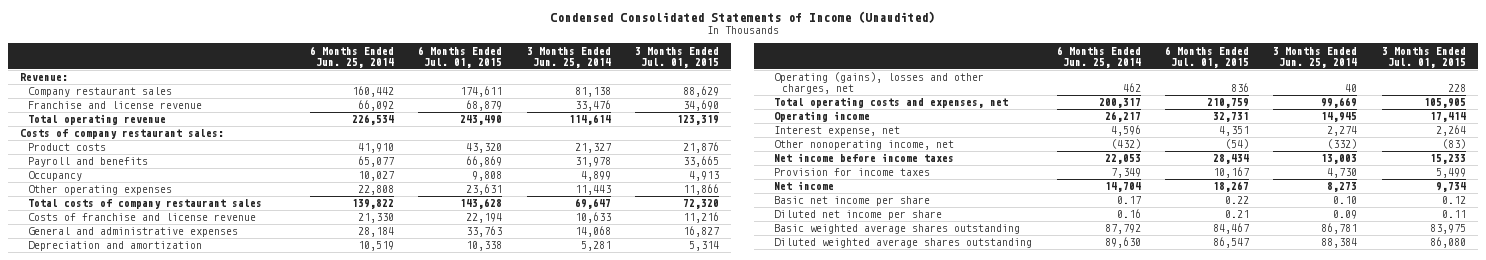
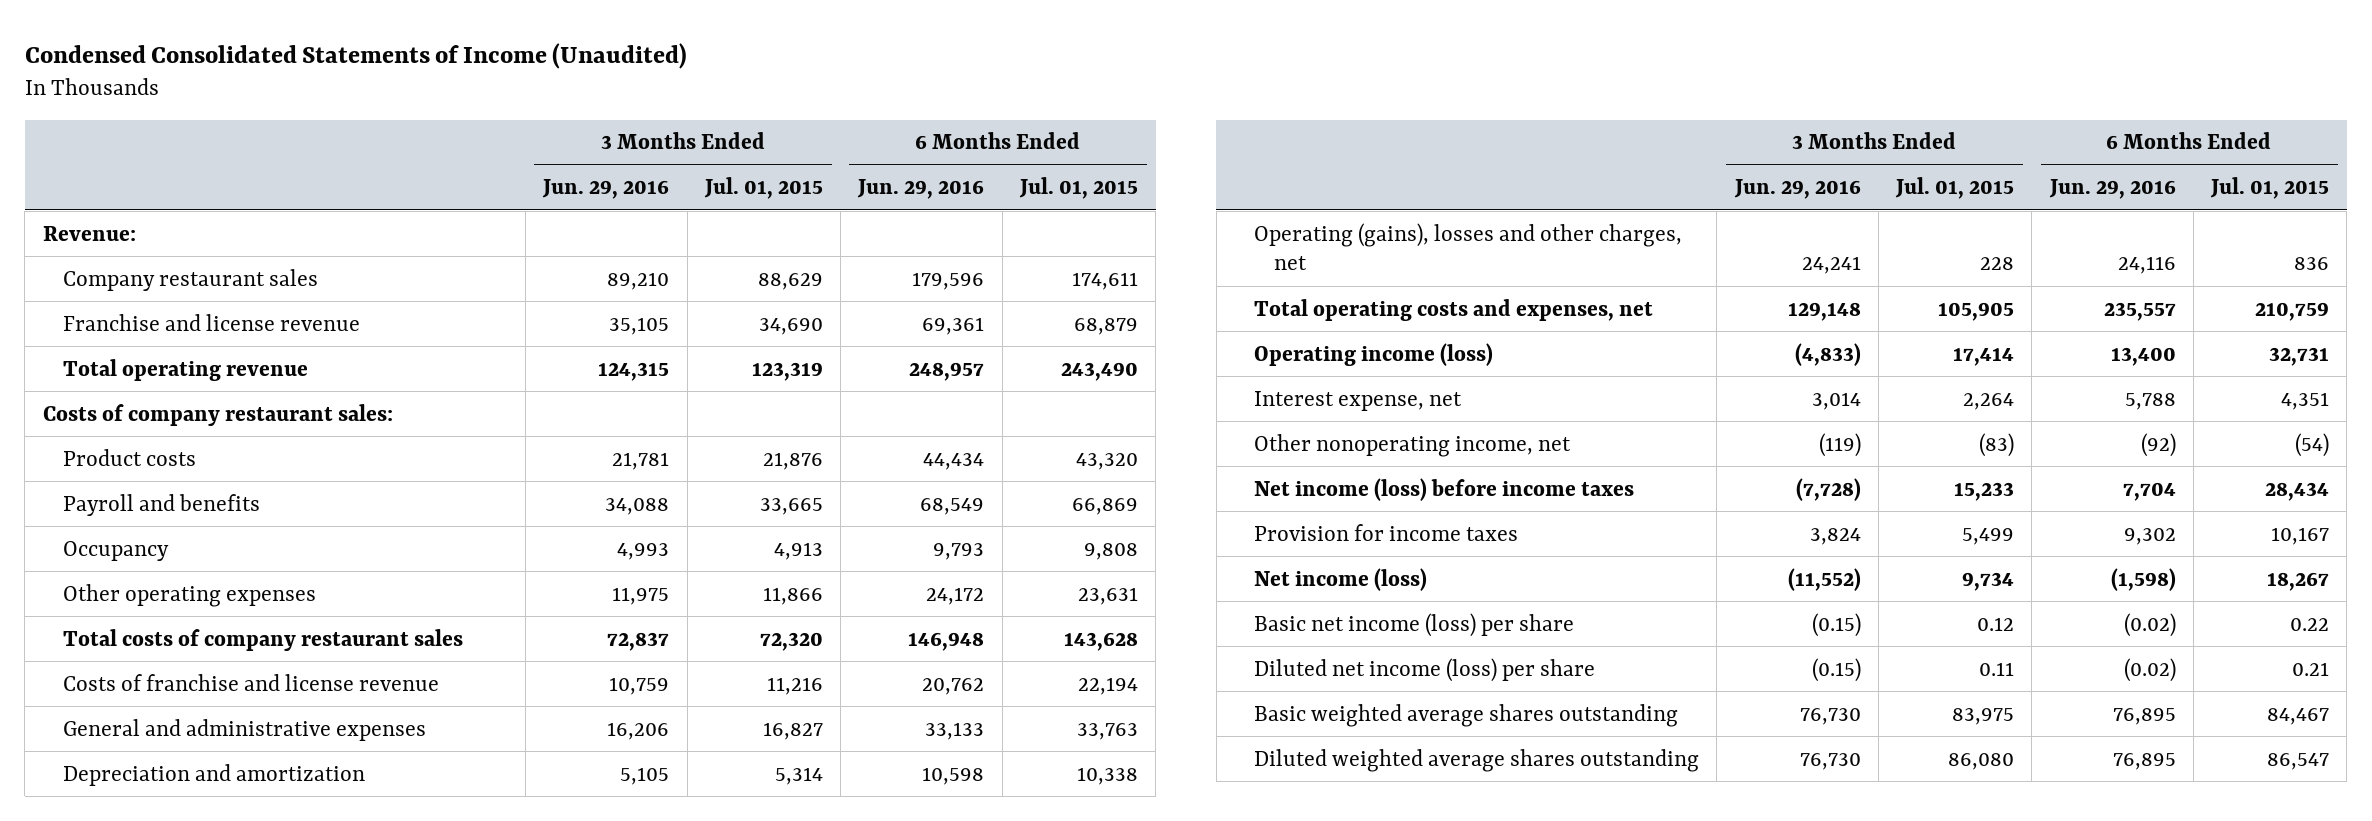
- | 6 Months Ended Jun. 25, 2014 | 6 Months Ended Jul. 01, 2015 | 3 Months Ended Jun. 25, 2014 | 3 Months Ended Jul. 01, 2015
+ | 3 Months Ended Jun. 29, 2016 | 3 Months Ended Jul. 01, 2015 | 6 Months Ended Jun. 29, 2016 | 6 Months Ended Jul. 01, 2015
- Operating income | 26,217 | 32,731 | 14,945 | 17,414
+ Operating income (loss) | (4,833) | 17,414 | 13,400 | 32,731
- Net income before income taxes | 22,053 | 28,434 | 13,003 | 15,233
+ Net income (loss) before income taxes | (7,728) | 15,233 | 7,704 | 28,434
- Net income | 14,704 | 18,267 | 8,273 | 9,734
- Basic net income per share | 0.17 | 0.22 | 0.10 | 0.12
- Diluted net income per share | 0.16 | 0.21 | 0.09 | 0.11
+ Net income (loss) | (11,552) | 9,734 | (1,598) | 18,267
+ Basic net income (loss) per share | (0.15) | 0.12 | (0.02) | 0.22
+ Diluted net income (loss) per share | (0.15) | 0.11 | (0.02) | 0.21

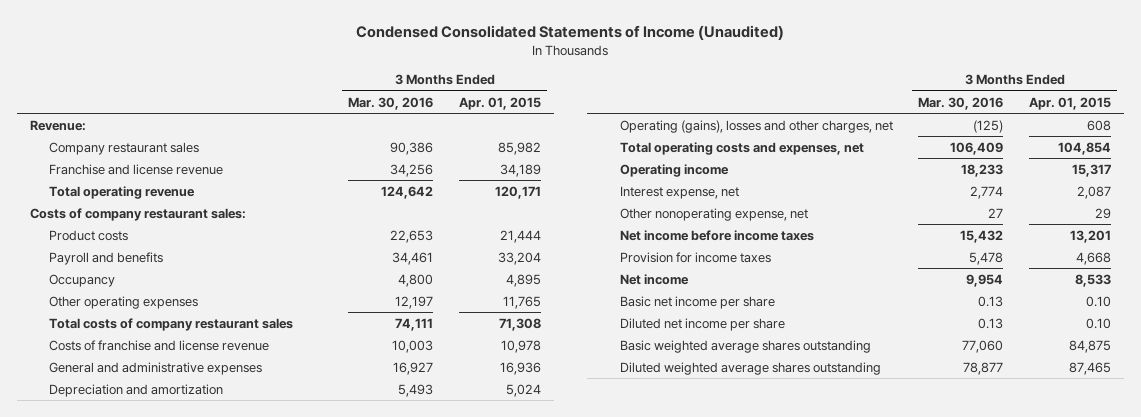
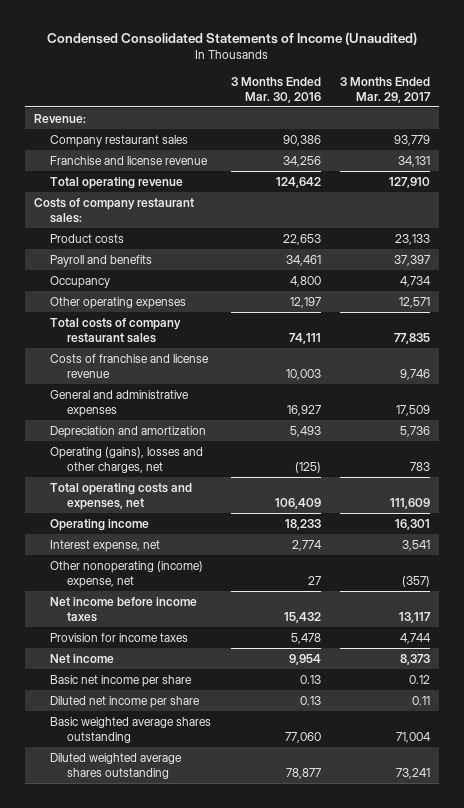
- | 3 Months Ended Mar. 30, 2016 | 3 Months Ended Apr. 01, 2015
+ | 3 Months Ended Mar. 30, 2016 | 3 Months Ended Mar. 29, 2017
- Other nonoperating expense, net | 27 | 29
+ Other nonoperating (income) expense, net | 27 | (357)

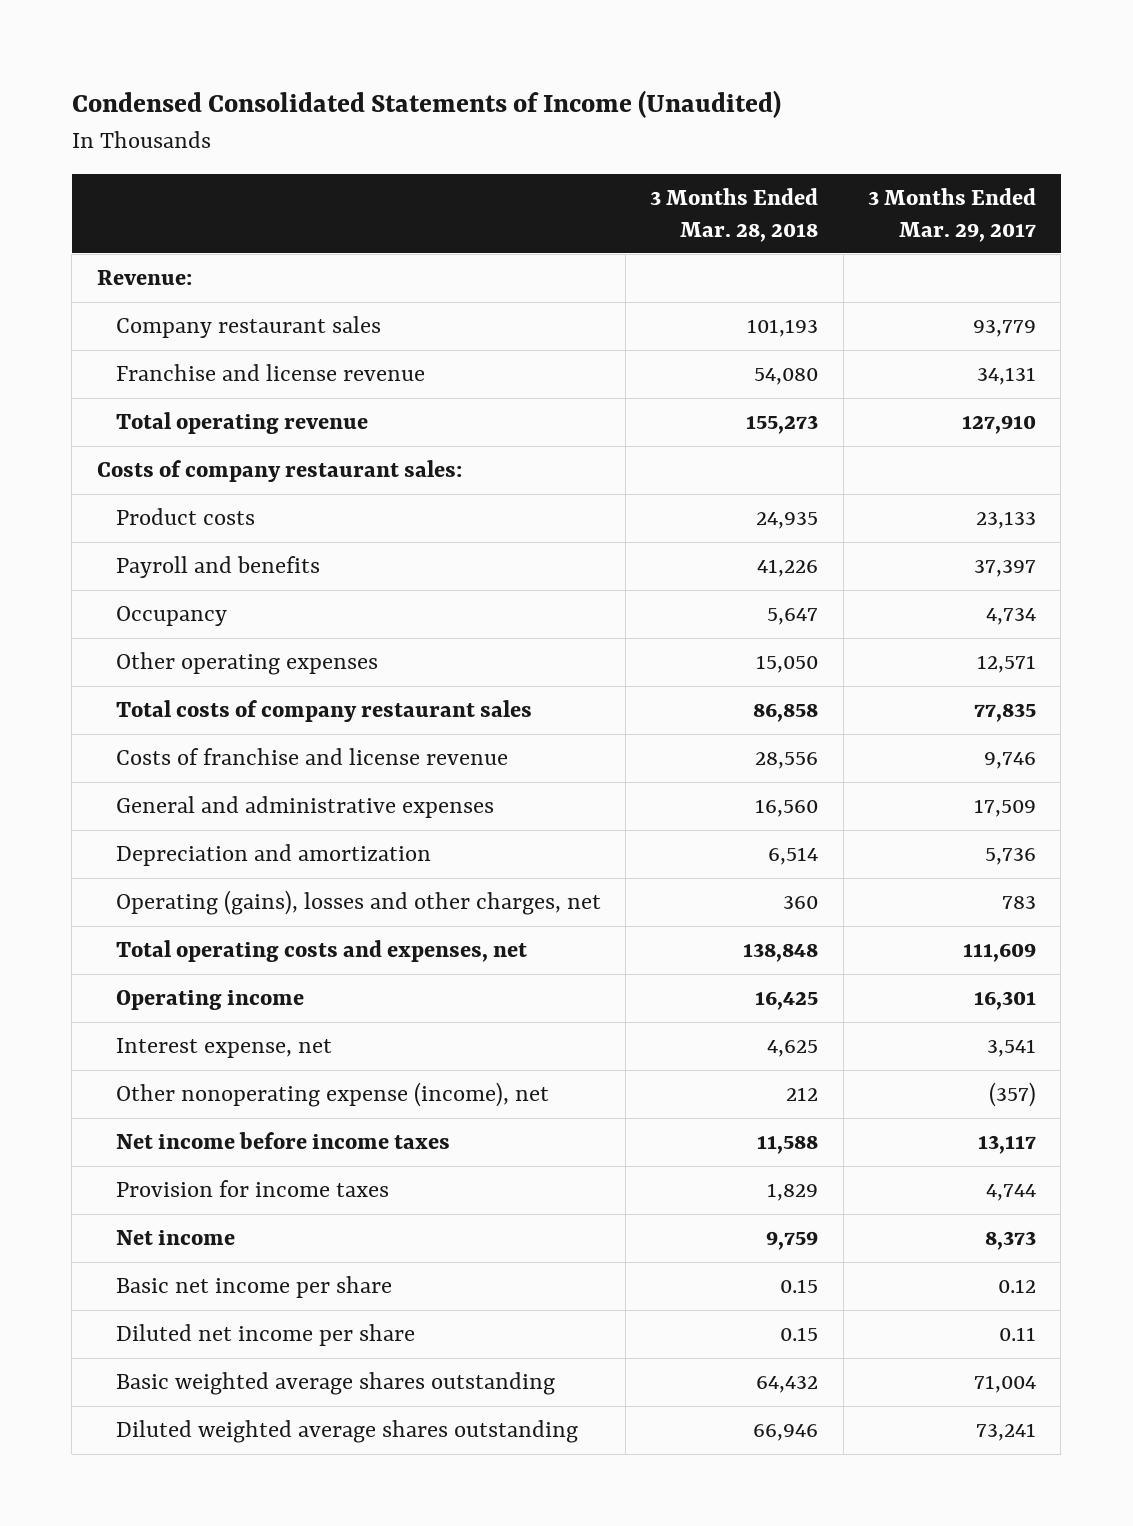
- | 3 Months Ended Mar. 30, 2016 | 3 Months Ended Mar. 29, 2017
+ | 3 Months Ended Mar. 28, 2018 | 3 Months Ended Mar. 29, 2017
- Other nonoperating (income) expense, net | 27 | (357)
+ Other nonoperating expense (income), net | 212 | (357)

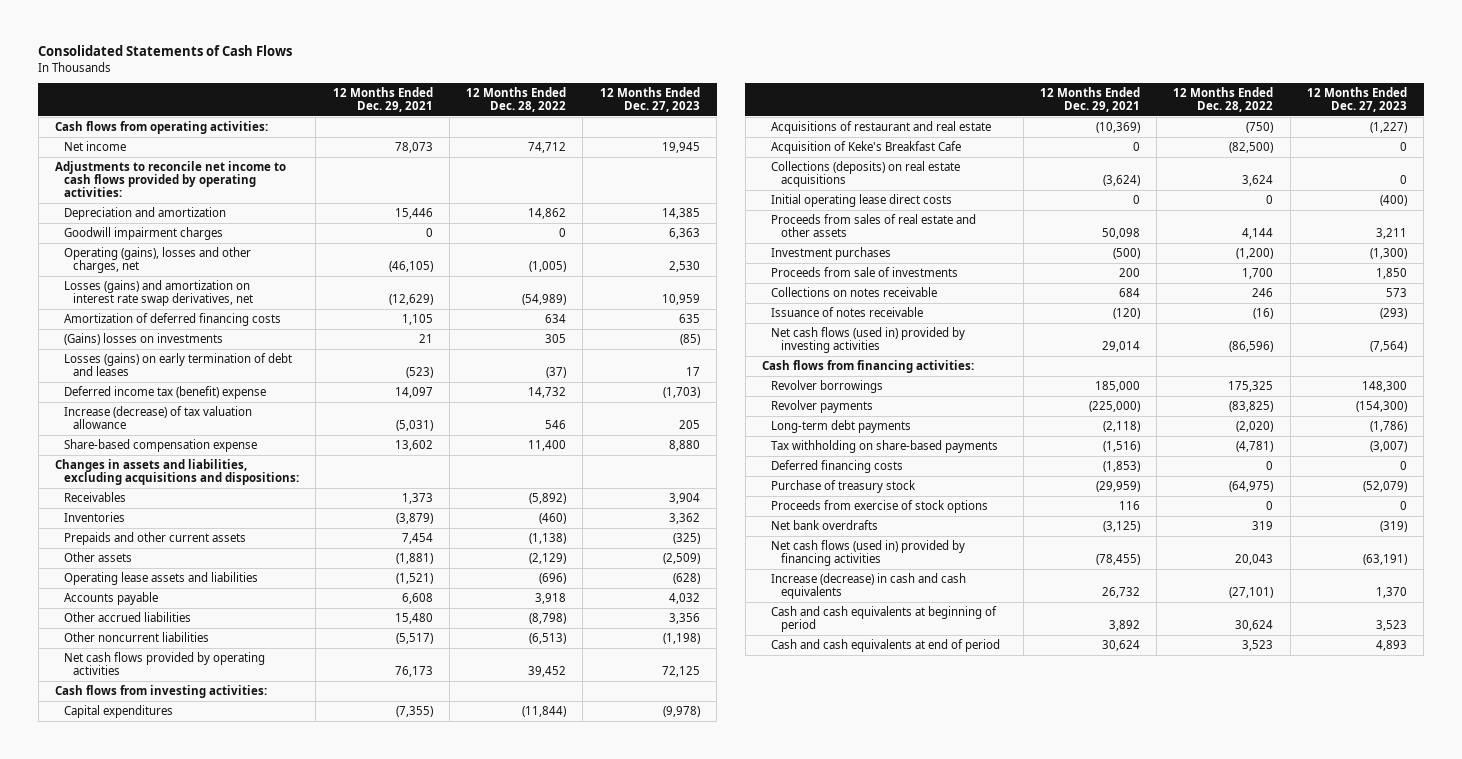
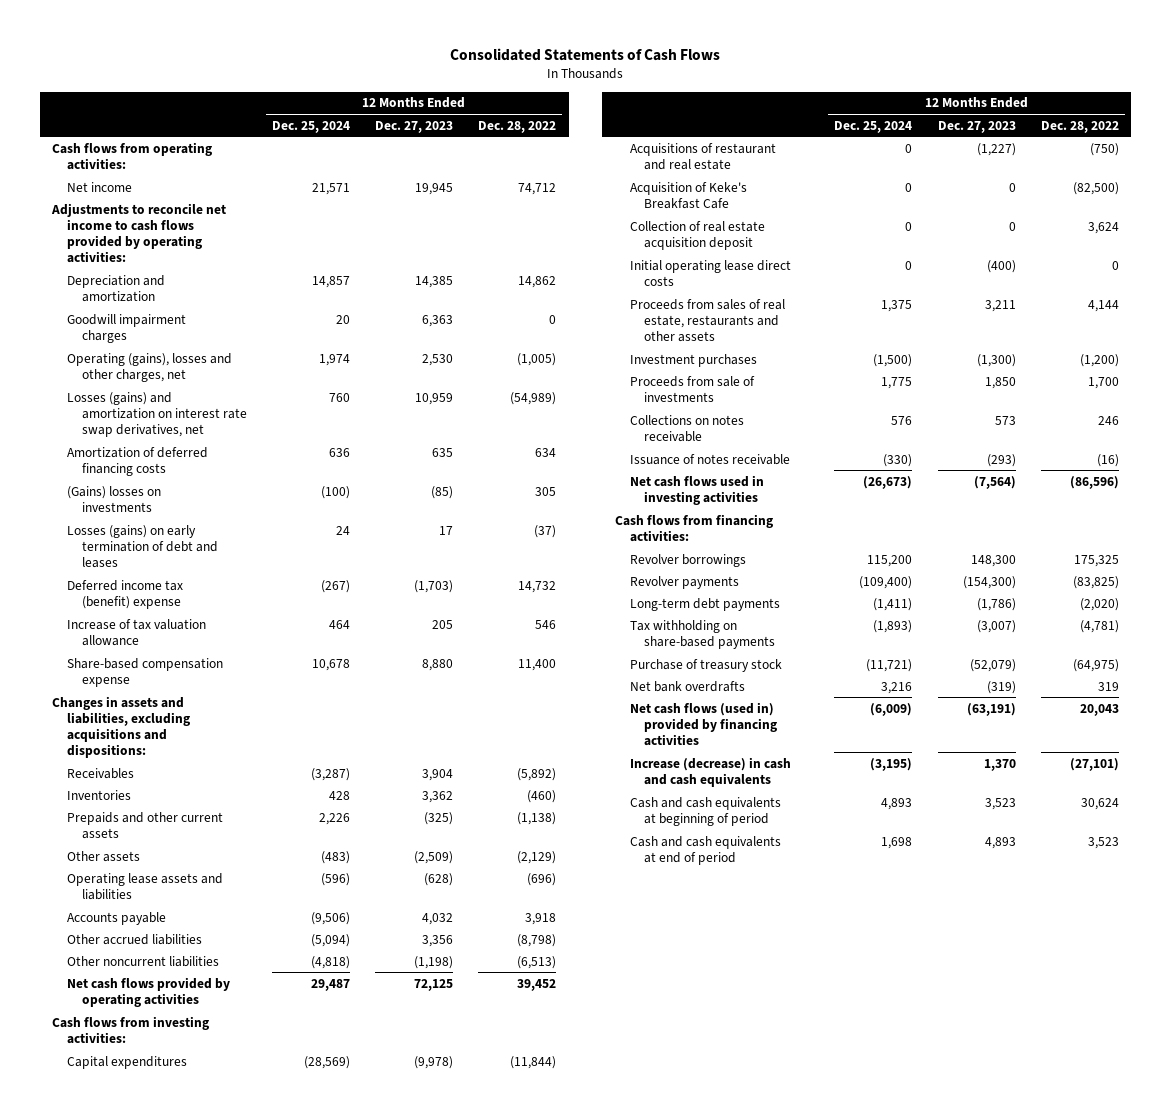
- | 12 Months Ended Dec. 29, 2021 | 12 Months Ended Dec. 28, 2022 | 12 Months Ended Dec. 27, 2023
+ | 12 Months Ended Dec. 25, 2024 | 12 Months Ended Dec. 27, 2023 | 12 Months Ended Dec. 28, 2022
- Increase (decrease) of tax valuation allowance | (5,031) | 546 | 205
+ Increase of tax valuation allowance | 464 | 205 | 546
- Collections (deposits) on real estate acquisitions | (3,624) | 3,624 | 0
+ Collection of real estate acquisition deposit | 0 | 0 | 3,624
- Proceeds from sales of real estate and other assets | 50,098 | 4,144 | 3,211
+ Proceeds from sales of real estate, restaurants and other assets | 1,375 | 3,211 | 4,144
- Net cash flows (used in) provided by investing activities | 29,014 | (86,596) | (7,564)
+ Net cash flows used in investing activities | (26,673) | (7,564) | (86,596)
- Deferred financing costs | (1,853) | 0 | 0
- Proceeds from exercise of stock options | 116 | 0 | 0

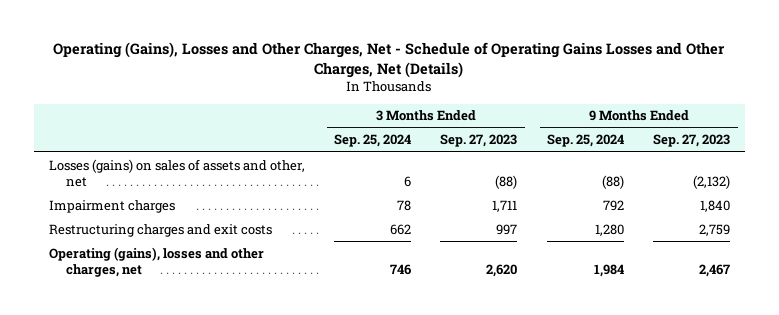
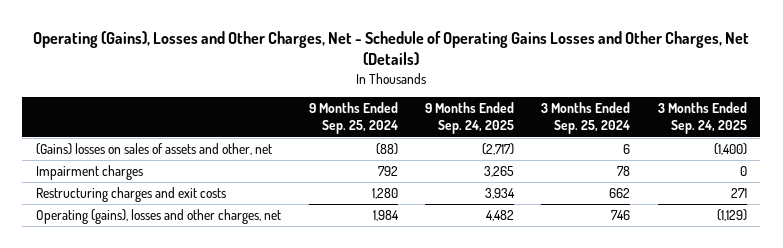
- | 3 Months Ended Sep. 25, 2024 | 3 Months Ended Sep. 27, 2023 | 9 Months Ended Sep. 25, 2024 | 9 Months Ended Sep. 27, 2023
+ | 9 Months Ended Sep. 25, 2024 | 9 Months Ended Sep. 24, 2025 | 3 Months Ended Sep. 25, 2024 | 3 Months Ended Sep. 24, 2025
- Losses (gains) on sales of assets and other, net | 6 | (88) | (88) | (2,132)
+ (Gains) losses on sales of assets and other, net | (88) | (2,717) | 6 | (1,400)

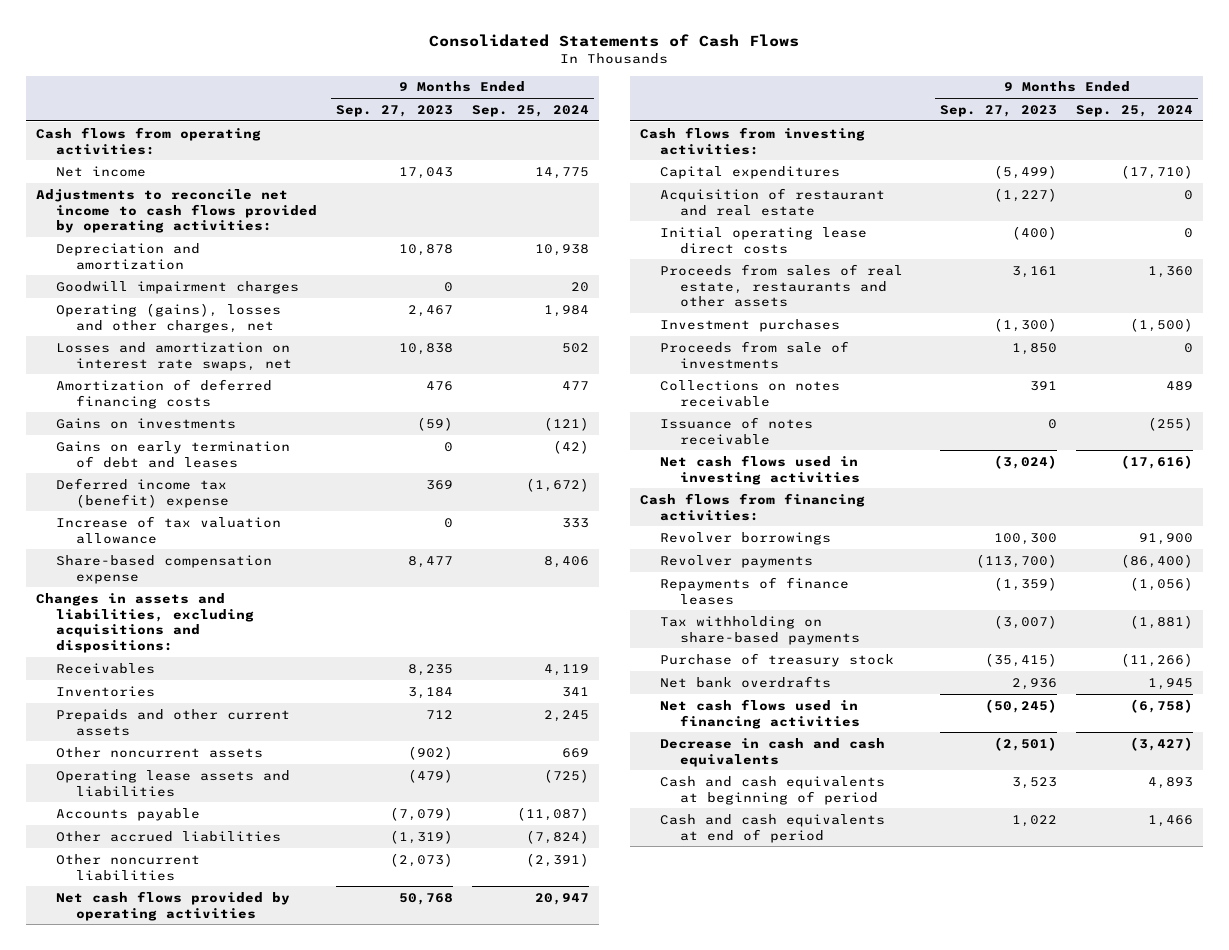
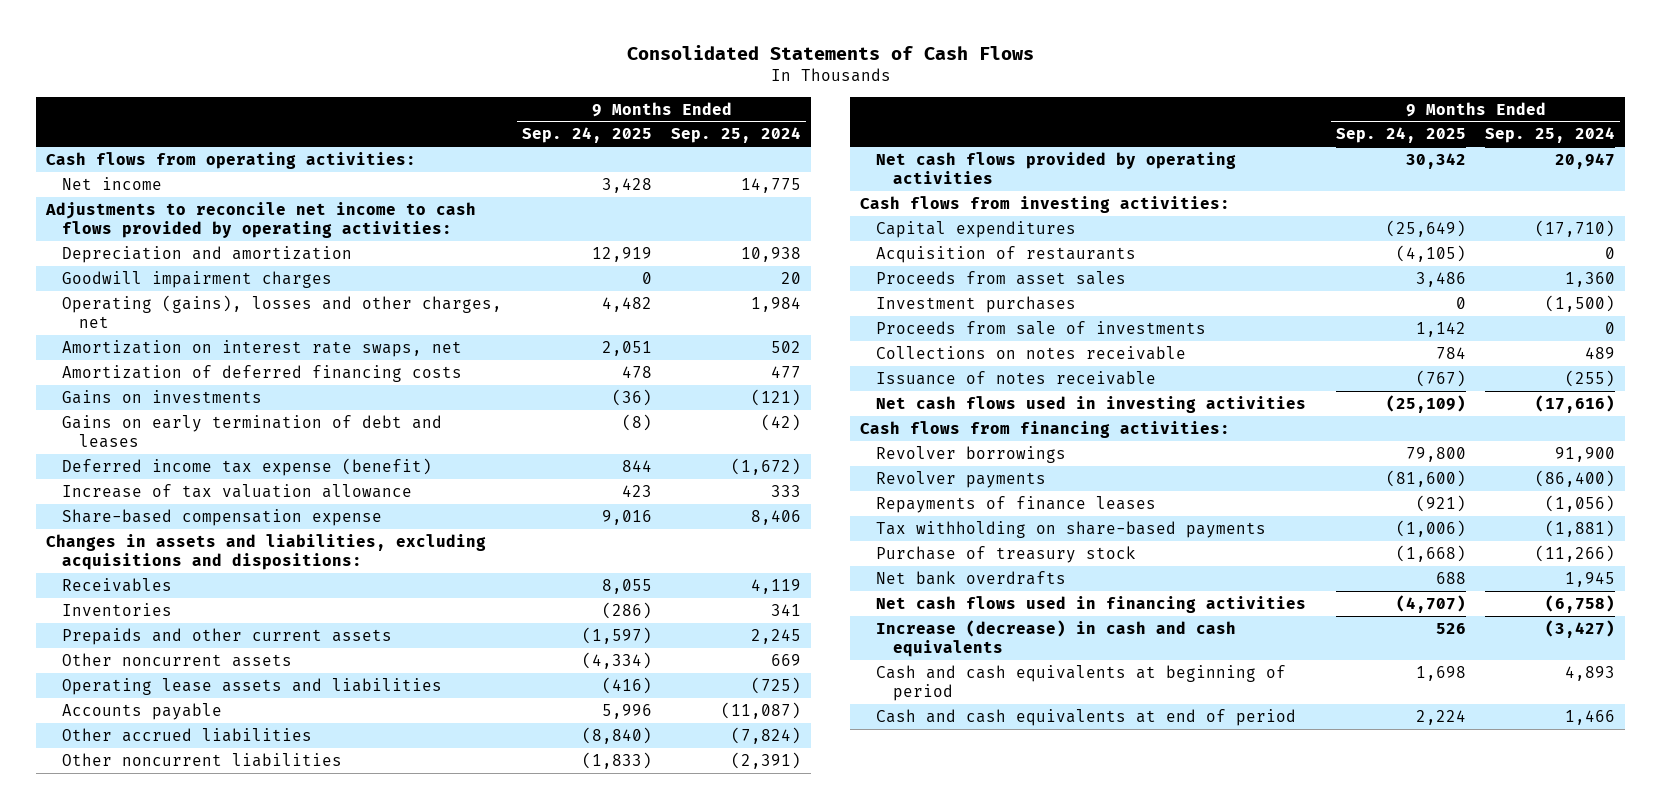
- | 9 Months Ended Sep. 27, 2023 | 9 Months Ended Sep. 25, 2024
+ | 9 Months Ended Sep. 24, 2025 | 9 Months Ended Sep. 25, 2024
- Losses and amortization on interest rate swaps, net | 10,838 | 502
+ Amortization on interest rate swaps, net | 2,051 | 502
- Deferred income tax (benefit) expense | 369 | (1,672)
+ Deferred income tax expense (benefit) | 844 | (1,672)
- Acquisition of restaurant and real estate | (1,227) | 0
- Initial operating lease direct costs | (400) | 0
- Proceeds from sales of real estate, restaurants and other assets | 3,161 | 1,360
+ Acquisition of restaurants | (4,105) | 0
+ Proceeds from asset sales | 3,486 | 1,360
- Decrease in cash and cash equivalents | (2,501) | (3,427)
+ Increase (decrease) in cash and cash equivalents | 526 | (3,427)

